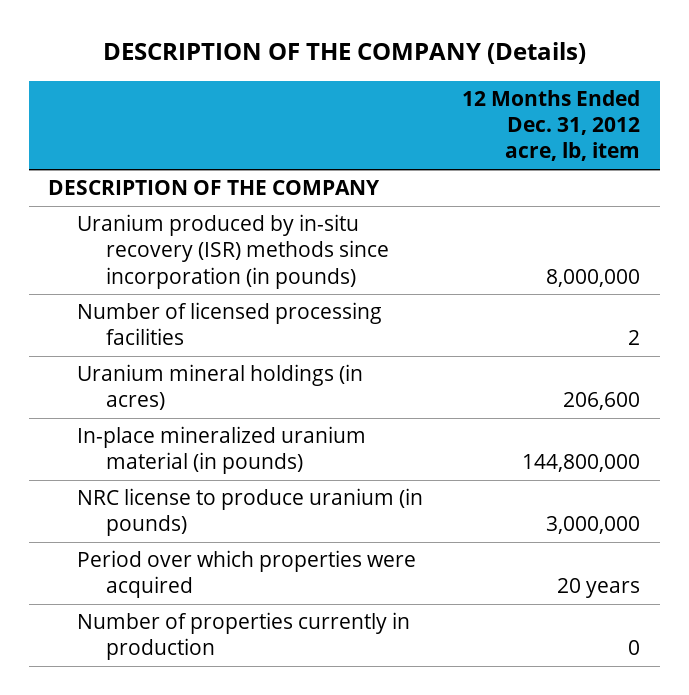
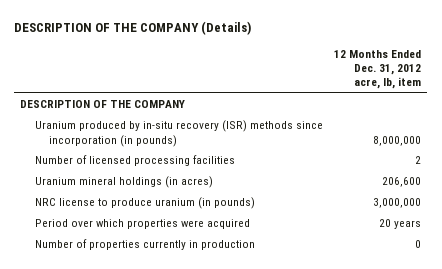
- In-place mineralized uranium material (in pounds) | 144,800,000

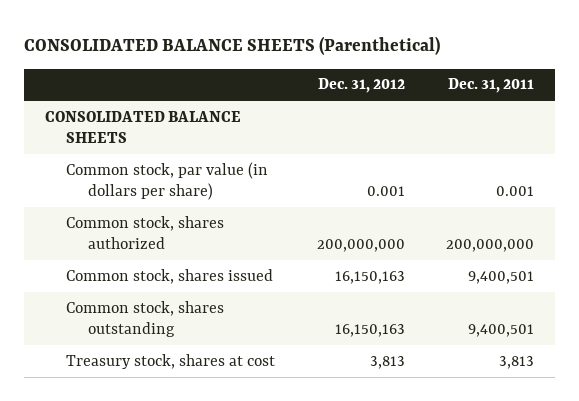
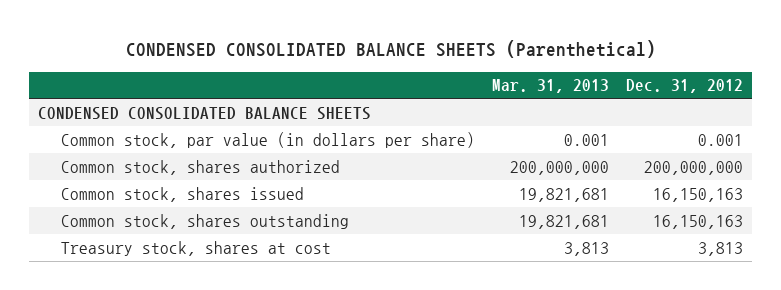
- CONSOLIDATED BALANCE SHEETS (Parenthetical)
+ CONDENSED CONSOLIDATED BALANCE SHEETS (Parenthetical)
- | Dec. 31, 2012 | Dec. 31, 2011
+ | Mar. 31, 2013 | Dec. 31, 2012
- CONSOLIDATED BALANCE SHEETS
+ CONDENSED CONSOLIDATED BALANCE SHEETS

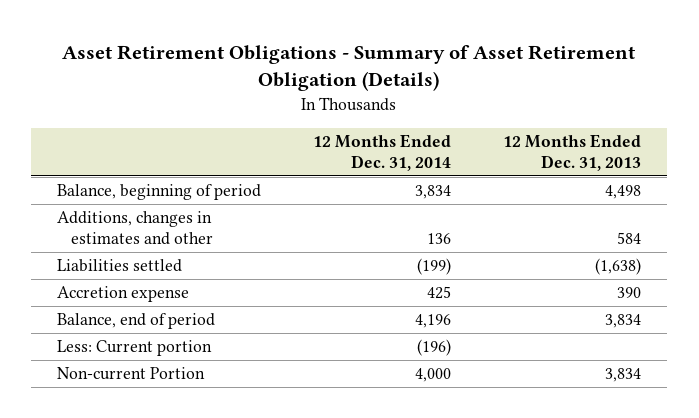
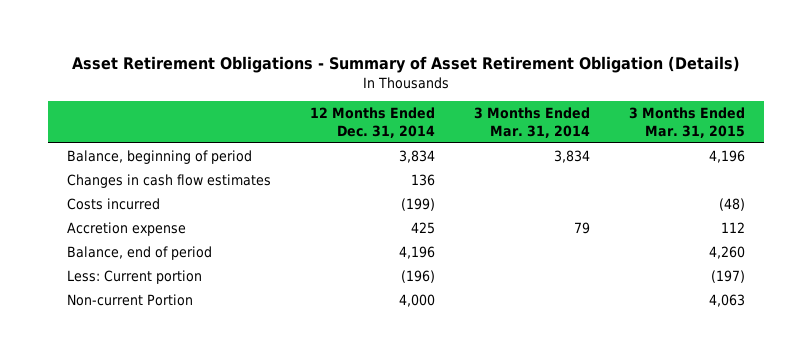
- | 12 Months Ended Dec. 31, 2014 | 12 Months Ended Dec. 31, 2013
+ | 12 Months Ended Dec. 31, 2014 | 3 Months Ended Mar. 31, 2014 | 3 Months Ended Mar. 31, 2015
- Additions, changes in estimates and other | 136 | 584
- Liabilities settled | (199) | (1,638)
+ Changes in cash flow estimates | 136 | |
+ Costs incurred | (199) | | (48)

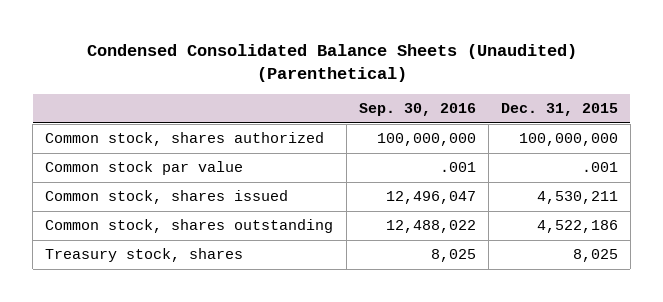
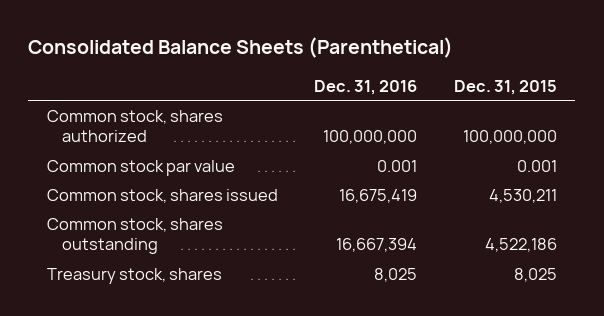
- Condensed Consolidated Balance Sheets (Unaudited) (Parenthetical)
+ Consolidated Balance Sheets (Parenthetical)
- | Sep. 30, 2016 | Dec. 31, 2015
+ | Dec. 31, 2016 | Dec. 31, 2015
- Common stock par value | .001 | .001
+ Common stock par value | 0.001 | 0.001

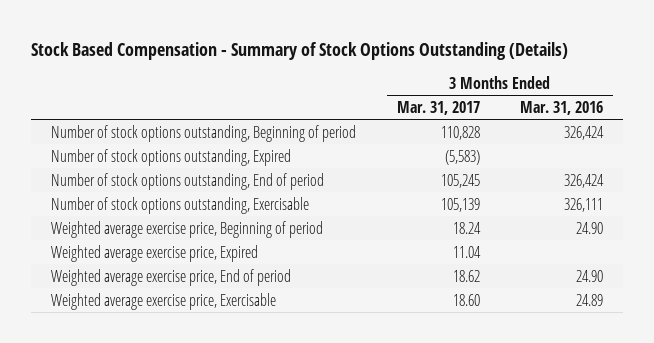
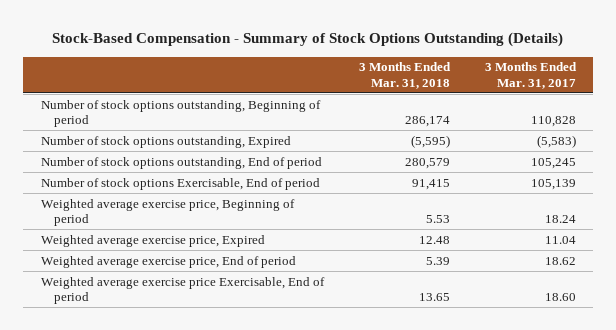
- Stock Based Compensation - Summary of Stock Options Outstanding (Details)
+ Stock-Based Compensation - Summary of Stock Options Outstanding (Details)
- | 3 Months Ended Mar. 31, 2017 | 3 Months Ended Mar. 31, 2016
+ | 3 Months Ended Mar. 31, 2018 | 3 Months Ended Mar. 31, 2017
- Number of stock options outstanding, Exercisable | 105,139 | 326,111
+ Number of stock options Exercisable, End of period | 91,415 | 105,139
- Weighted average exercise price, Exercisable | 18.60 | 24.89
+ Weighted average exercise price Exercisable, End of period | 13.65 | 18.60

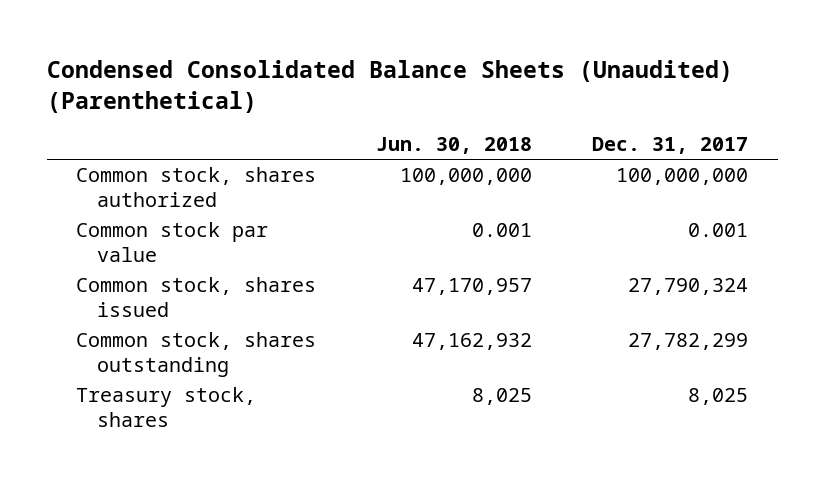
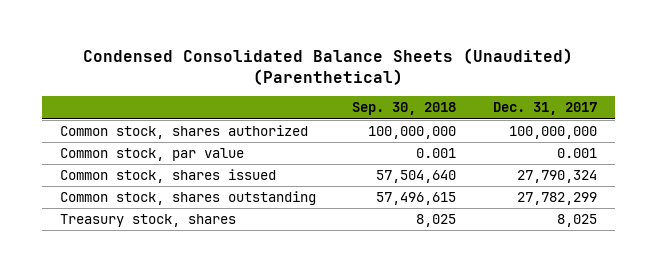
- | Jun. 30, 2018 | Dec. 31, 2017
+ | Sep. 30, 2018 | Dec. 31, 2017
- Common stock par value | 0.001 | 0.001
+ Common stock, par value | 0.001 | 0.001

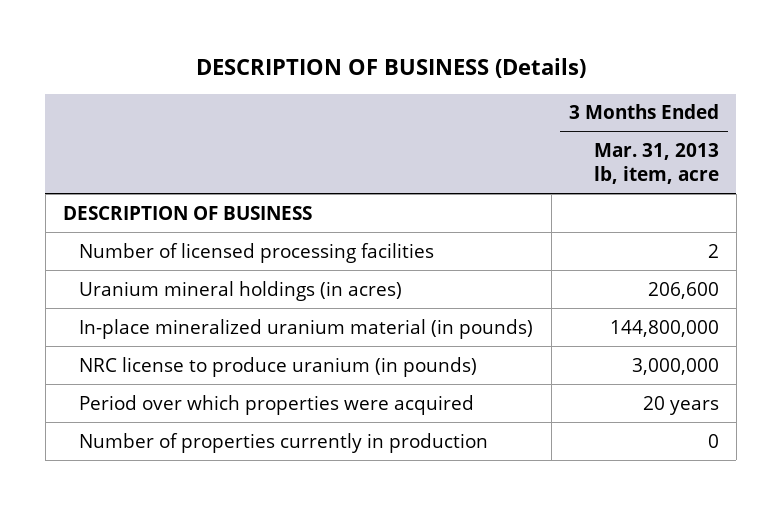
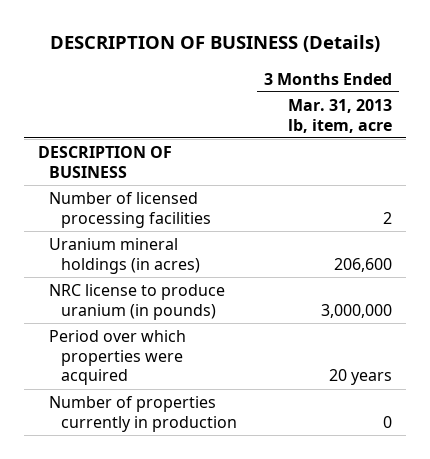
- In-place mineralized uranium material (in pounds) | 144,800,000

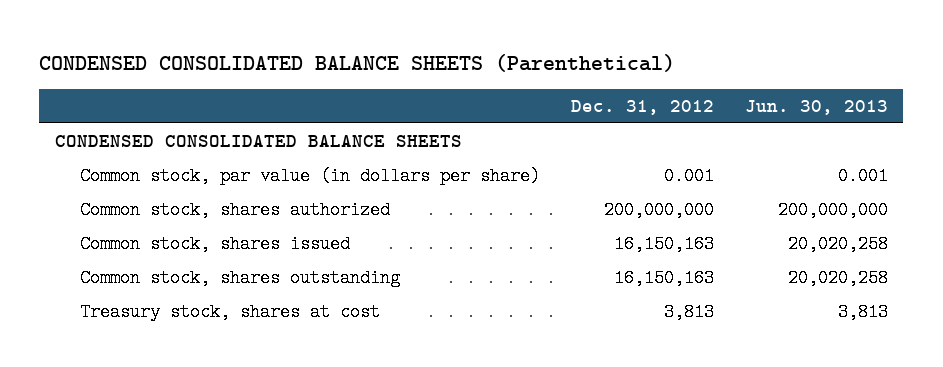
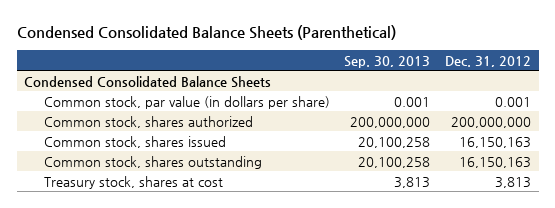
- CONDENSED CONSOLIDATED BALANCE SHEETS (Parenthetical)
+ Condensed Consolidated Balance Sheets (Parenthetical)
- | Dec. 31, 2012 | Jun. 30, 2013
+ | Sep. 30, 2013 | Dec. 31, 2012
- CONDENSED CONSOLIDATED BALANCE SHEETS
+ Condensed Consolidated Balance Sheets

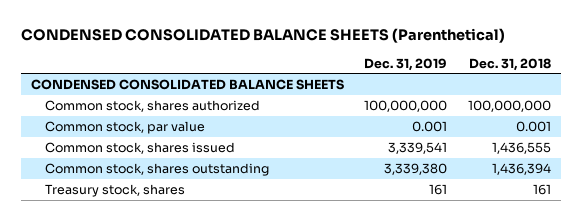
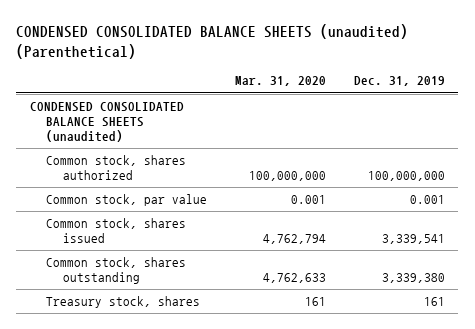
- CONDENSED CONSOLIDATED BALANCE SHEETS (Parenthetical)
+ CONDENSED CONSOLIDATED BALANCE SHEETS (unaudited) (Parenthetical)
- | Dec. 31, 2019 | Dec. 31, 2018
+ | Mar. 31, 2020 | Dec. 31, 2019
- CONDENSED CONSOLIDATED BALANCE SHEETS
+ CONDENSED CONSOLIDATED BALANCE SHEETS (unaudited)

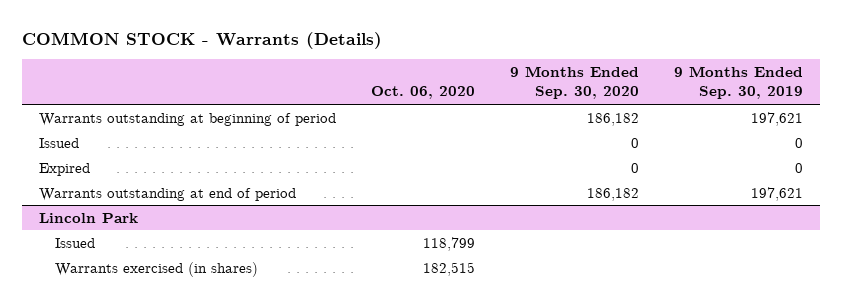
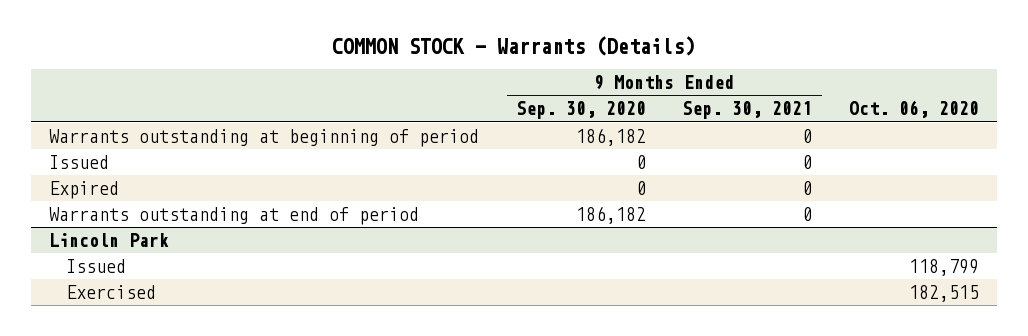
- | Oct. 06, 2020 | 9 Months Ended Sep. 30, 2020 | 9 Months Ended Sep. 30, 2019
+ | 9 Months Ended Sep. 30, 2020 | 9 Months Ended Sep. 30, 2021 | Oct. 06, 2020
@ Lincoln Park
- Warrants exercised (in shares) | 182,515 | |
+ Exercised | | | 182,515

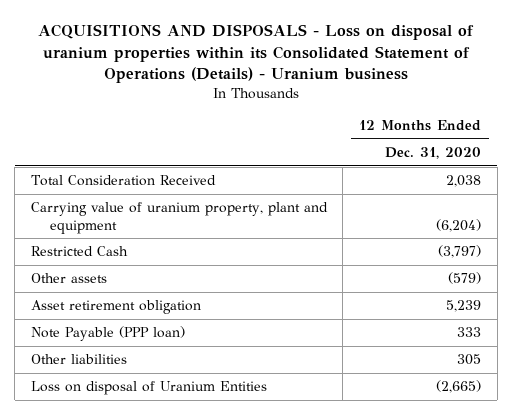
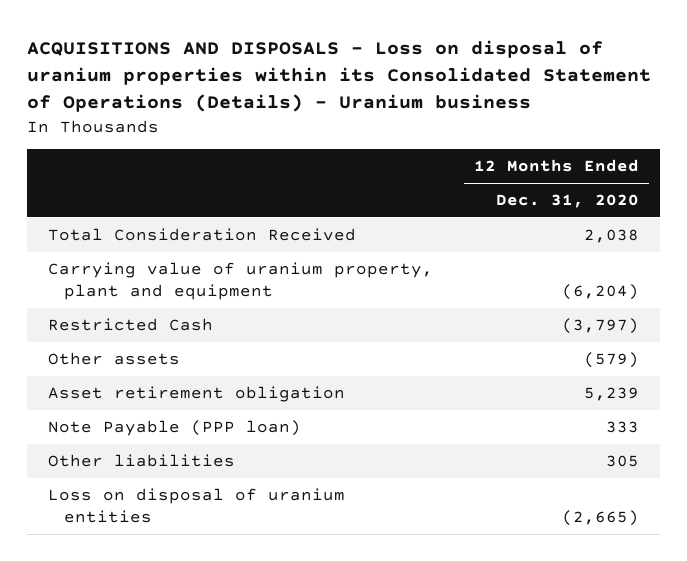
- Loss on disposal of Uranium Entities | (2,665)
+ Loss on disposal of uranium entities | (2,665)

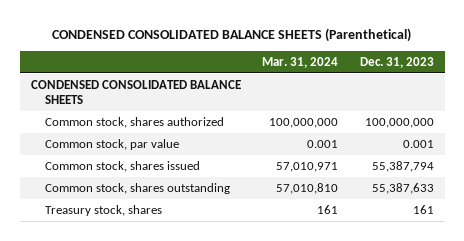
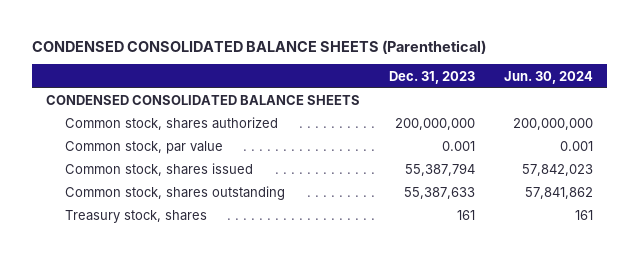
- | Mar. 31, 2024 | Dec. 31, 2023
+ | Dec. 31, 2023 | Jun. 30, 2024
- Common stock, shares authorized | 100,000,000 | 100,000,000
+ Common stock, shares authorized | 200,000,000 | 200,000,000

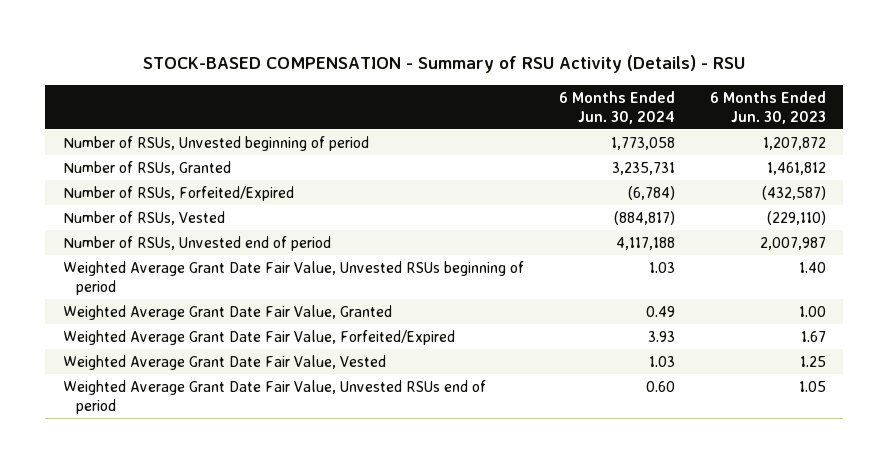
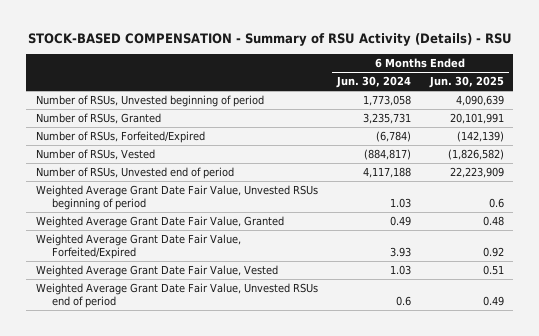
- | 6 Months Ended Jun. 30, 2024 | 6 Months Ended Jun. 30, 2023
+ | 6 Months Ended Jun. 30, 2024 | 6 Months Ended Jun. 30, 2025
- Weighted Average Grant Date Fair Value, Unvested RSUs end of period | 0.60 | 1.05
+ Weighted Average Grant Date Fair Value, Unvested RSUs end of period | 0.6 | 0.49

